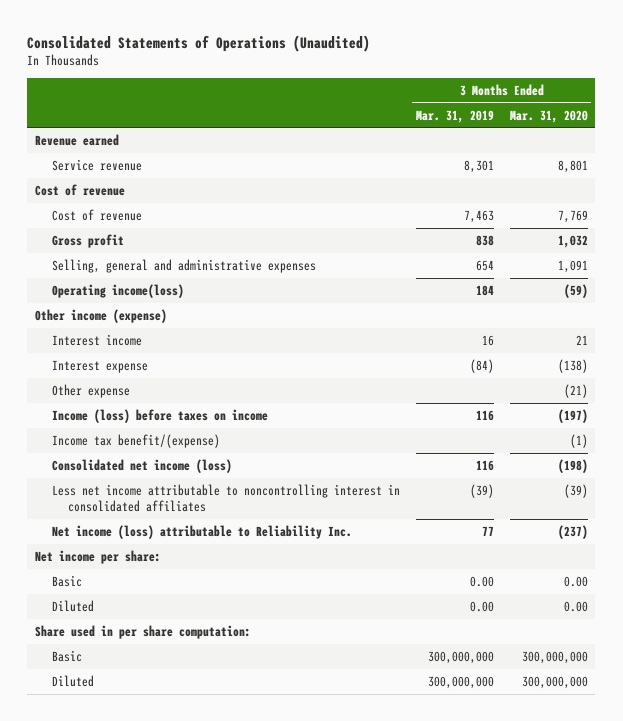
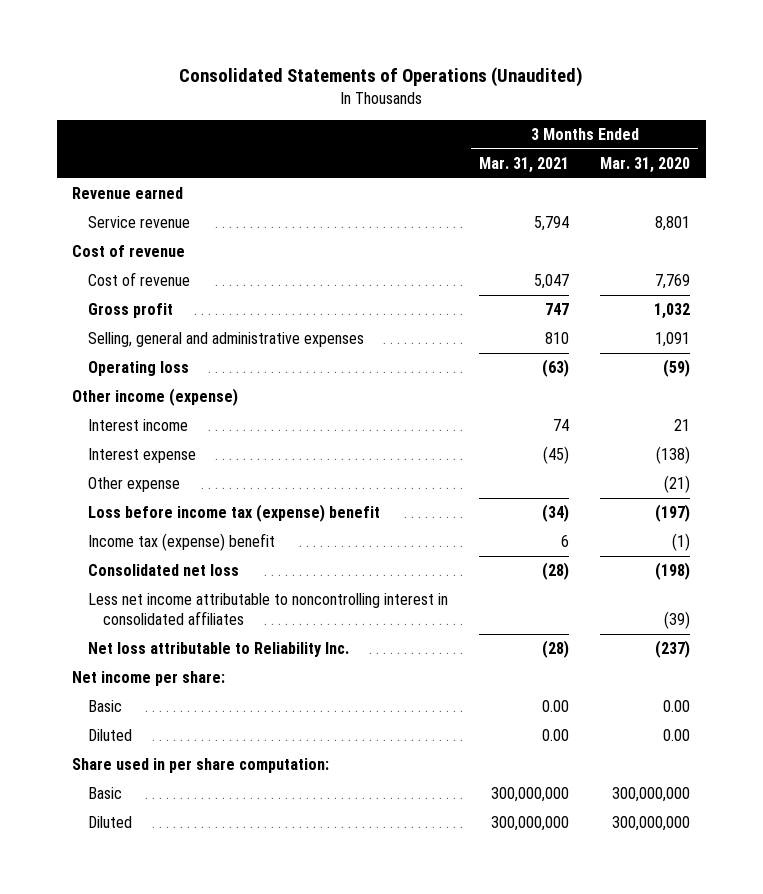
- | 3 Months Ended Mar. 31, 2019 | 3 Months Ended Mar. 31, 2020
+ | 3 Months Ended Mar. 31, 2021 | 3 Months Ended Mar. 31, 2020
- Operating income(loss) | 184 | (59)
+ Operating loss | (63) | (59)
- Income (loss) before taxes on income | 116 | (197)
- Income tax benefit/(expense) | | (1)
- Consolidated net income (loss) | 116 | (198)
+ Loss before income tax (expense) benefit | (34) | (197)
+ Income tax (expense) benefit | 6 | (1)
+ Consolidated net loss | (28) | (198)
- Net income (loss) attributable to Reliability Inc. | 77 | (237)
+ Net loss attributable to Reliability Inc. | (28) | (237)

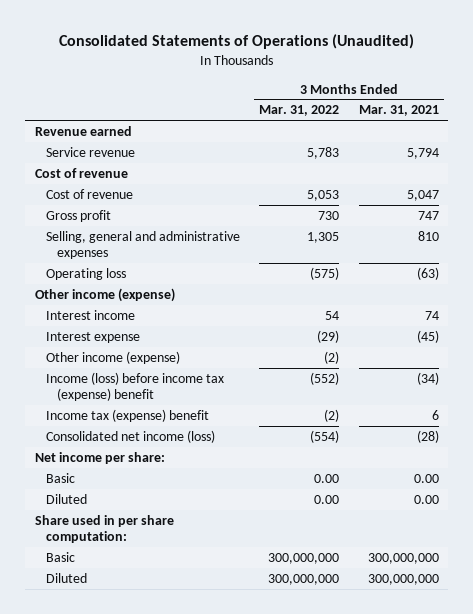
- | 3 Months Ended Mar. 31, 2021 | 3 Months Ended Mar. 31, 2020
+ | 3 Months Ended Mar. 31, 2022 | 3 Months Ended Mar. 31, 2021
- Other expense | | (21)
- Loss before income tax (expense) benefit | (34) | (197)
+ Other income (expense) | (2) |
+ Income (loss) before income tax (expense) benefit | (552) | (34)
- Consolidated net loss | (28) | (198)
- Less net income attributable to noncontrolling interest in consolidated affiliates | | (39)
- Net loss attributable to Reliability Inc. | (28) | (237)
+ Consolidated net income (loss) | (554) | (28)

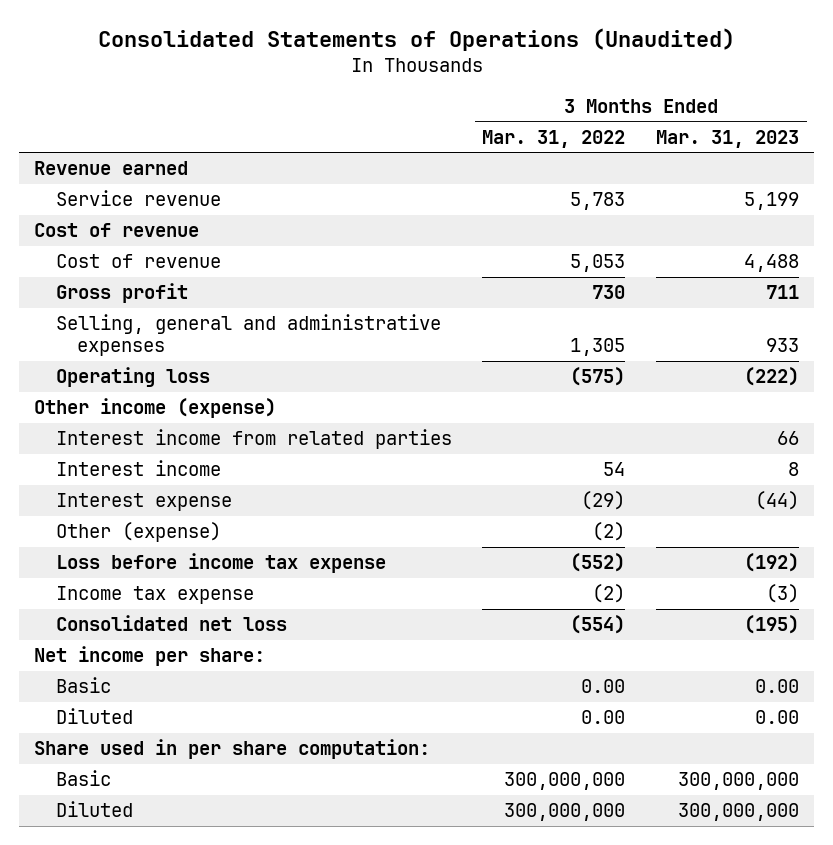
- | 3 Months Ended Mar. 31, 2022 | 3 Months Ended Mar. 31, 2021
+ | 3 Months Ended Mar. 31, 2022 | 3 Months Ended Mar. 31, 2023
+ Interest income from related parties | | 66
- Other income (expense) | (2) |
- Income (loss) before income tax (expense) benefit | (552) | (34)
- Income tax (expense) benefit | (2) | 6
- Consolidated net income (loss) | (554) | (28)
+ Other (expense) | (2) |
+ Loss before income tax expense | (552) | (192)
+ Income tax expense | (2) | (3)
+ Consolidated net loss | (554) | (195)

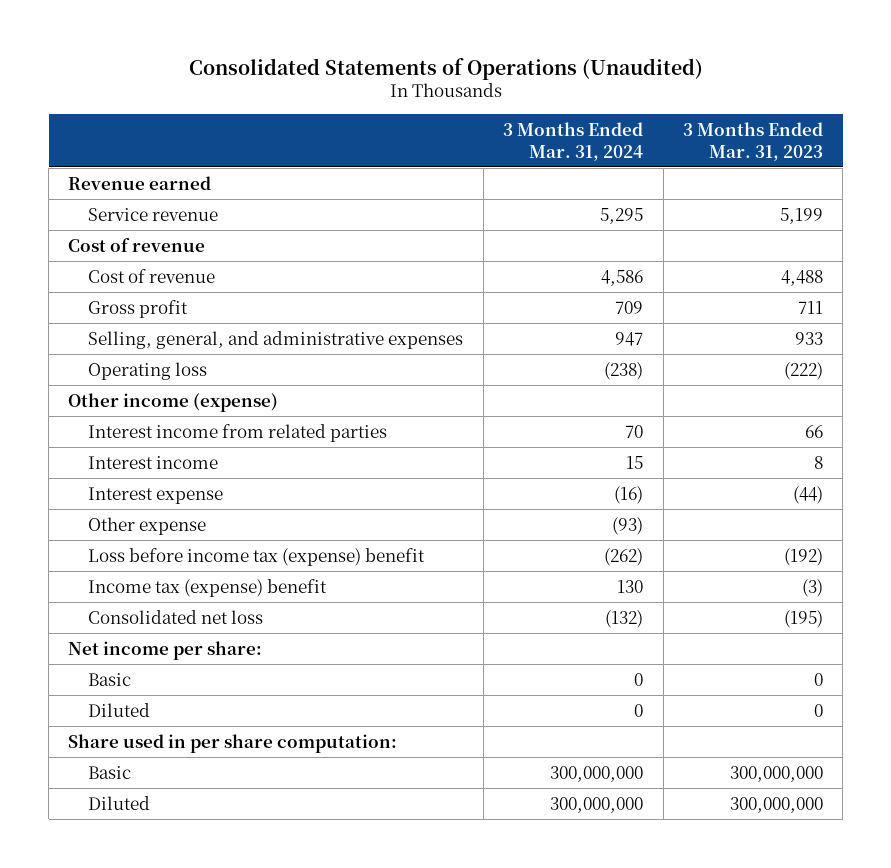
- | 3 Months Ended Mar. 31, 2022 | 3 Months Ended Mar. 31, 2023
+ | 3 Months Ended Mar. 31, 2024 | 3 Months Ended Mar. 31, 2023
- Selling, general and administrative expenses | 1,305 | 933
+ Selling, general, and administrative expenses | 947 | 933
- Other (expense) | (2) |
- Loss before income tax expense | (552) | (192)
- Income tax expense | (2) | (3)
+ Other expense | (93) |
+ Loss before income tax (expense) benefit | (262) | (192)
+ Income tax (expense) benefit | 130 | (3)
- Basic | 0.00 | 0.00
- Diluted | 0.00 | 0.00
+ Basic | 0 | 0
+ Diluted | 0 | 0

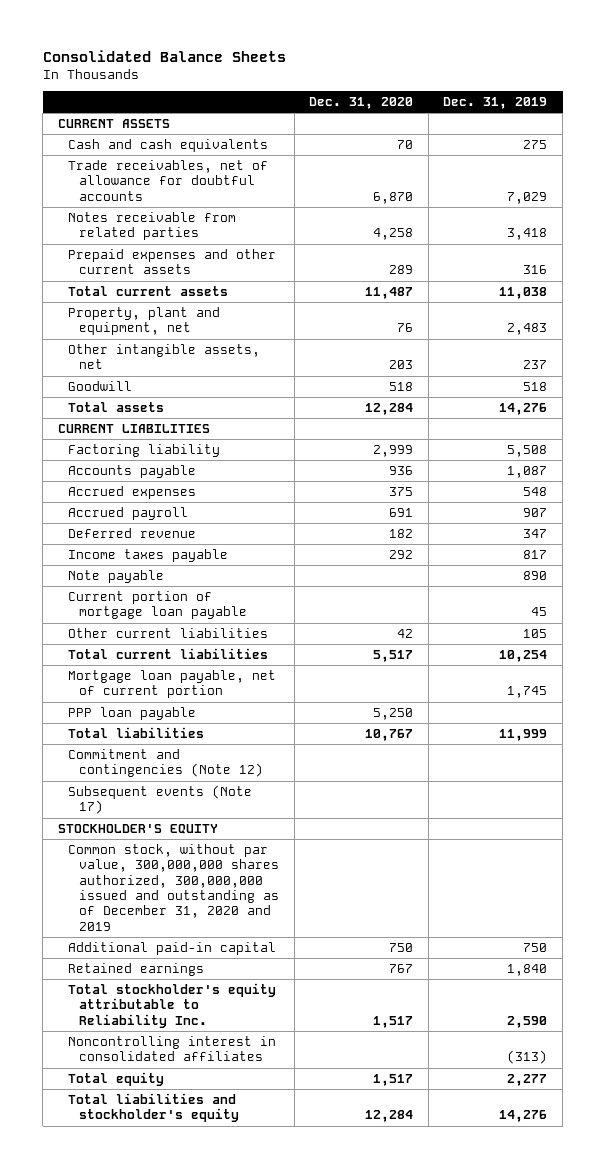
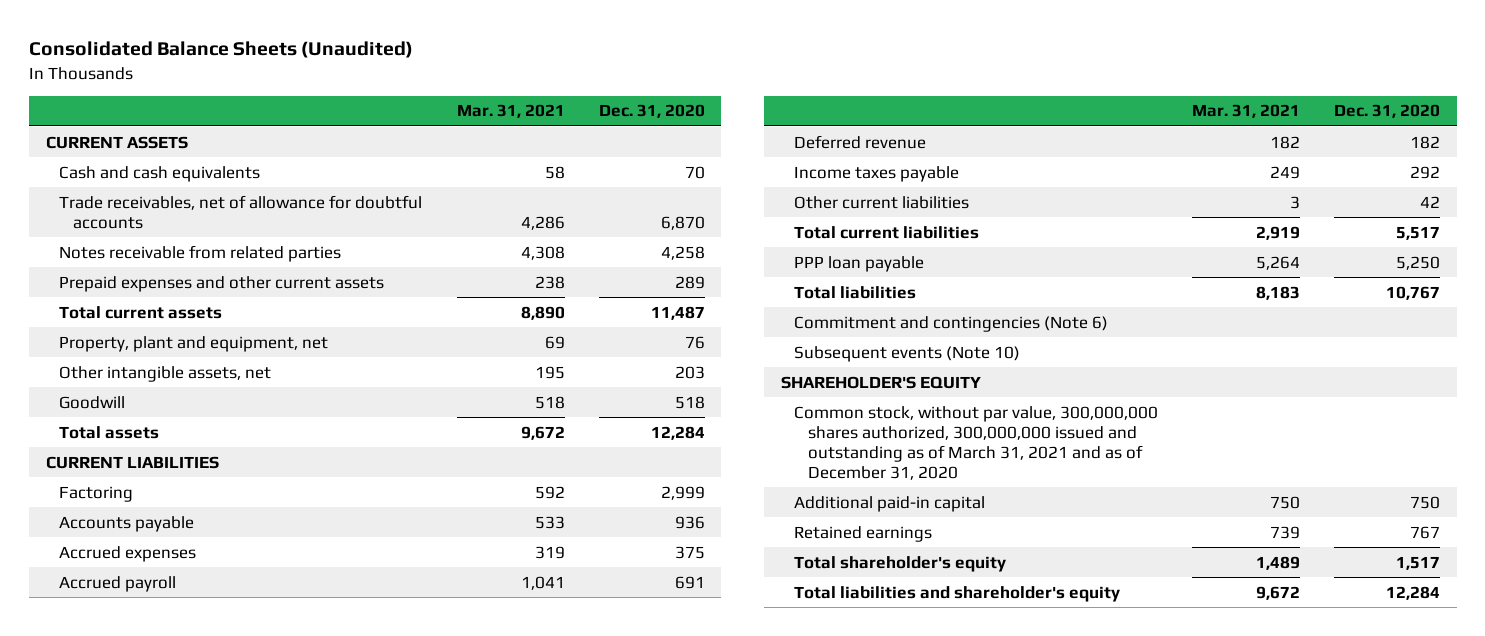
- Consolidated Balance Sheets
+ Consolidated Balance Sheets (Unaudited)
- | Dec. 31, 2020 | Dec. 31, 2019
+ | Mar. 31, 2021 | Dec. 31, 2020
- Factoring liability | 2,999 | 5,508
+ Factoring | 592 | 2,999
- Note payable | | 890
- Current portion of mortgage loan payable | | 45
- Mortgage loan payable, net of current portion | | 1,745
- Commitment and contingencies (Note 12)
- Subsequent events (Note 17)
- STOCKHOLDER'S EQUITY
- Common stock, without par value, 300,000,000 shares authorized, 300,000,000 issued and outstanding as of December 31, 2020 and 2019
+ Commitment and contingencies (Note 6)
+ Subsequent events (Note 10)
+ SHAREHOLDER'S EQUITY
+ Common stock, without par value, 300,000,000 shares authorized, 300,000,000 issued and outstanding as of March 31, 2021 and as of December 31, 2020
- Total stockholder's equity attributable to Reliability Inc. | 1,517 | 2,590
- Noncontrolling interest in consolidated affiliates | | (313)
- Total equity | 1,517 | 2,277
- Total liabilities and stockholder's equity | 12,284 | 14,276
+ Total shareholder's equity | 1,489 | 1,517
+ Total liabilities and shareholder's equity | 9,672 | 12,284

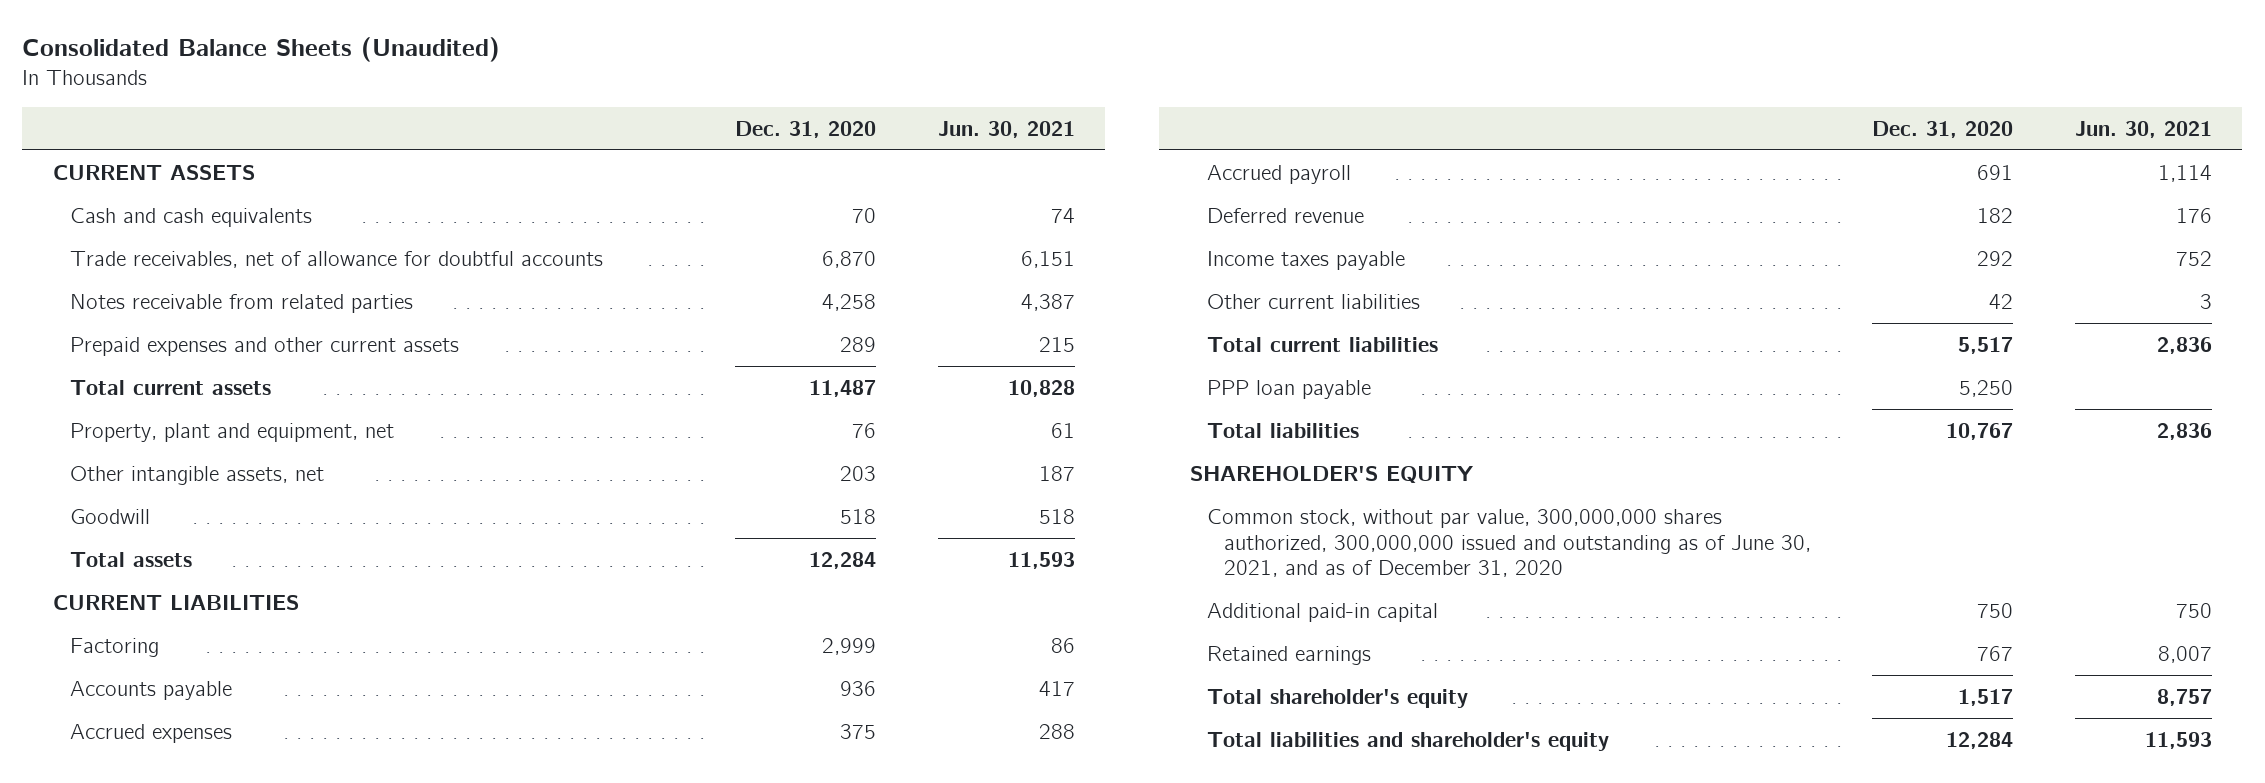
- | Mar. 31, 2021 | Dec. 31, 2020
+ | Dec. 31, 2020 | Jun. 30, 2021
- Commitment and contingencies (Note 6)
- Subsequent events (Note 10)
- Common stock, without par value, 300,000,000 shares authorized, 300,000,000 issued and outstanding as of March 31, 2021 and as of December 31, 2020
+ Common stock, without par value, 300,000,000 shares authorized, 300,000,000 issued and outstanding as of June 30, 2021, and as of December 31, 2020

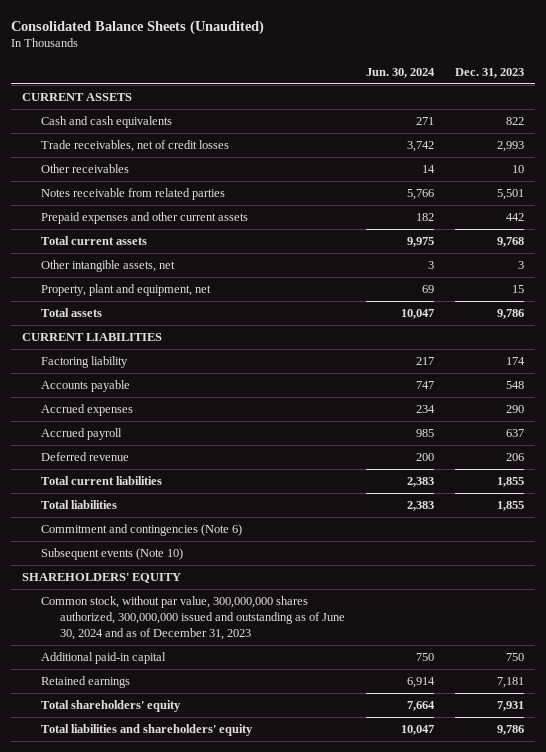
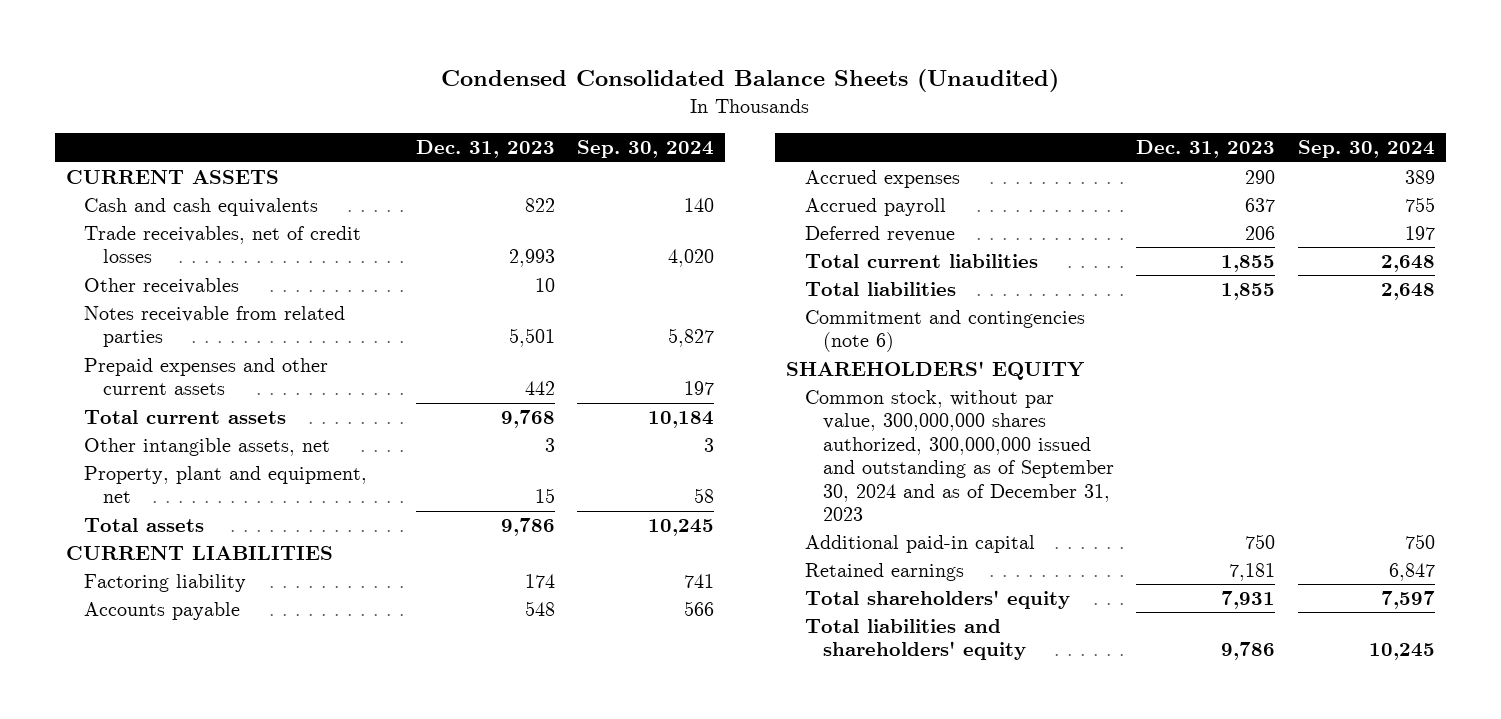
- Consolidated Balance Sheets (Unaudited)
+ Condensed Consolidated Balance Sheets (Unaudited)
- | Jun. 30, 2024 | Dec. 31, 2023
+ | Dec. 31, 2023 | Sep. 30, 2024
- Commitment and contingencies (Note 6)
- Subsequent events (Note 10)
+ Commitment and contingencies (note 6)
- Common stock, without par value, 300,000,000 shares authorized, 300,000,000 issued and outstanding as of June 30, 2024 and as of December 31, 2023
+ Common stock, without par value, 300,000,000 shares authorized, 300,000,000 issued and outstanding as of September 30, 2024 and as of December 31, 2023

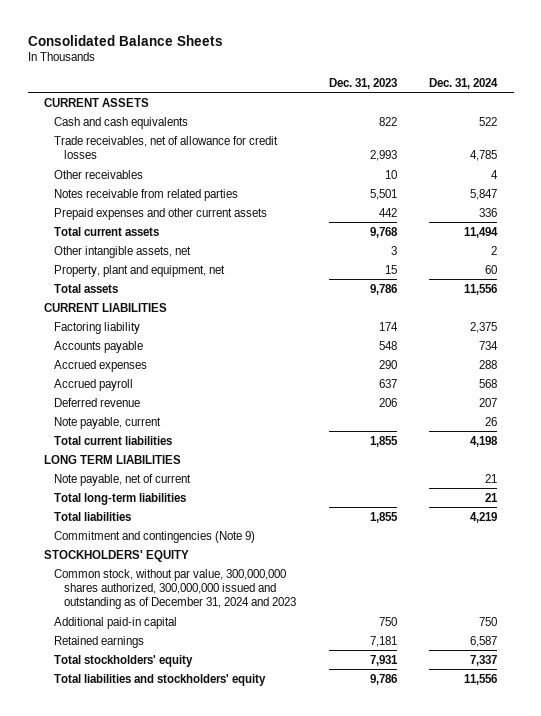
- Condensed Consolidated Balance Sheets (Unaudited)
+ Consolidated Balance Sheets
- | Dec. 31, 2023 | Sep. 30, 2024
+ | Dec. 31, 2023 | Dec. 31, 2024
- Trade receivables, net of credit losses | 2,993 | 4,020
+ Trade receivables, net of allowance for credit losses | 2,993 | 4,785
+ Note payable, current | | 26
+ LONG TERM LIABILITIES
+ Note payable, net of current | | 21
+ Total long-term liabilities | | 21
- Commitment and contingencies (note 6)
- SHAREHOLDERS' EQUITY
- Common stock, without par value, 300,000,000 shares authorized, 300,000,000 issued and outstanding as of September 30, 2024 and as of December 31, 2023
+ Commitment and contingencies (Note 9)
+ STOCKHOLDERS' EQUITY
+ Common stock, without par value, 300,000,000 shares authorized, 300,000,000 issued and outstanding as of December 31, 2024 and 2023
- Total shareholders' equity | 7,931 | 7,597
- Total liabilities and shareholders' equity | 9,786 | 10,245
+ Total stockholders' equity | 7,931 | 7,337
+ Total liabilities and stockholders' equity | 9,786 | 11,556

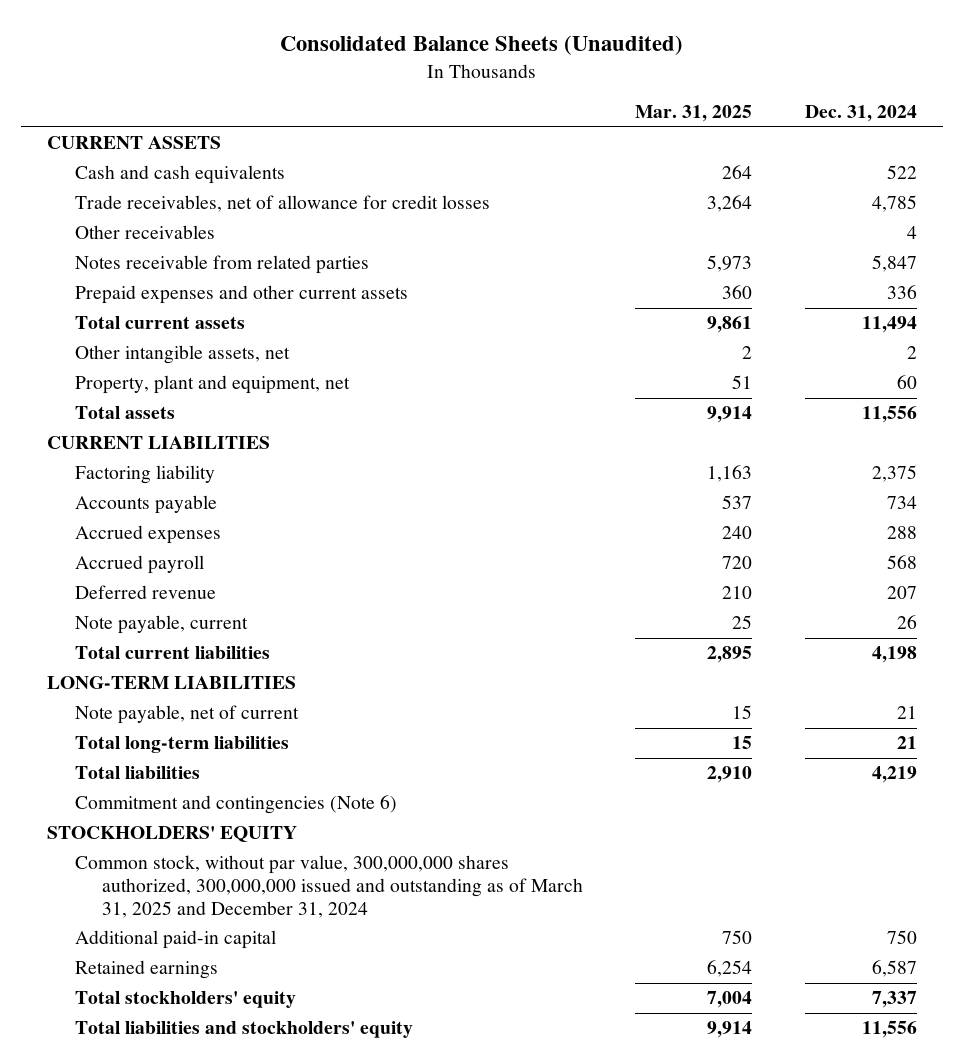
- Consolidated Balance Sheets
+ Consolidated Balance Sheets (Unaudited)
- | Dec. 31, 2023 | Dec. 31, 2024
+ | Mar. 31, 2025 | Dec. 31, 2024
- LONG TERM LIABILITIES
+ LONG-TERM LIABILITIES
- Commitment and contingencies (Note 9)
+ Commitment and contingencies (Note 6)
- Common stock, without par value, 300,000,000 shares authorized, 300,000,000 issued and outstanding as of December 31, 2024 and 2023
+ Common stock, without par value, 300,000,000 shares authorized, 300,000,000 issued and outstanding as of March 31, 2025 and December 31, 2024

